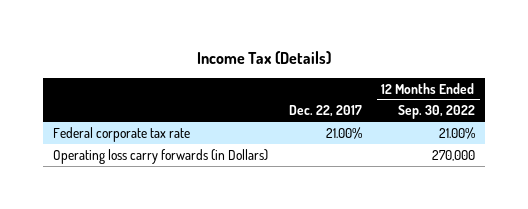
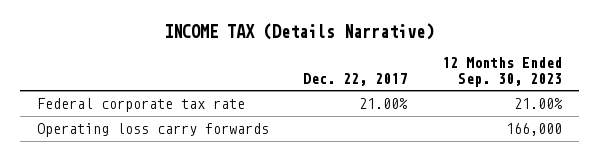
- Income Tax (Details)
+ INCOME TAX (Details Narrative)
- | Dec. 22, 2017 | 12 Months Ended Sep. 30, 2022
+ | Dec. 22, 2017 | 12 Months Ended Sep. 30, 2023
- Operating loss carry forwards (in Dollars) | | 270,000
+ Operating loss carry forwards | | 166,000

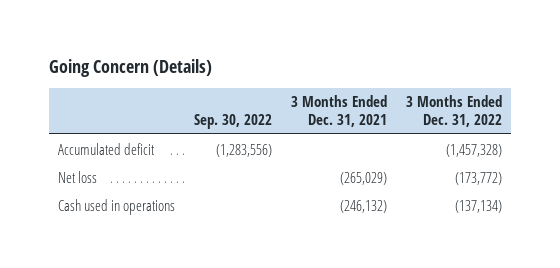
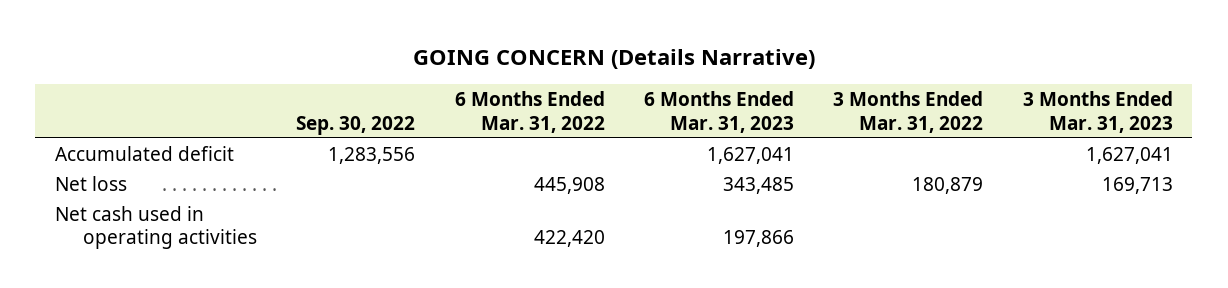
- Going Concern (Details)
+ GOING CONCERN (Details Narrative)
- | Sep. 30, 2022 | 3 Months Ended Dec. 31, 2021 | 3 Months Ended Dec. 31, 2022
+ | Sep. 30, 2022 | 6 Months Ended Mar. 31, 2022 | 6 Months Ended Mar. 31, 2023 | 3 Months Ended Mar. 31, 2022 | 3 Months Ended Mar. 31, 2023
- Accumulated deficit | (1,283,556) | | (1,457,328)
+ Accumulated deficit | 1,283,556 | | 1,627,041 | | 1,627,041
- Cash used in operations | | (246,132) | (137,134)
+ Net cash used in operating activities | | 422,420 | 197,866 | |

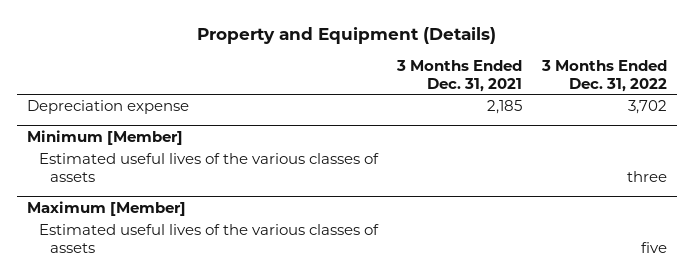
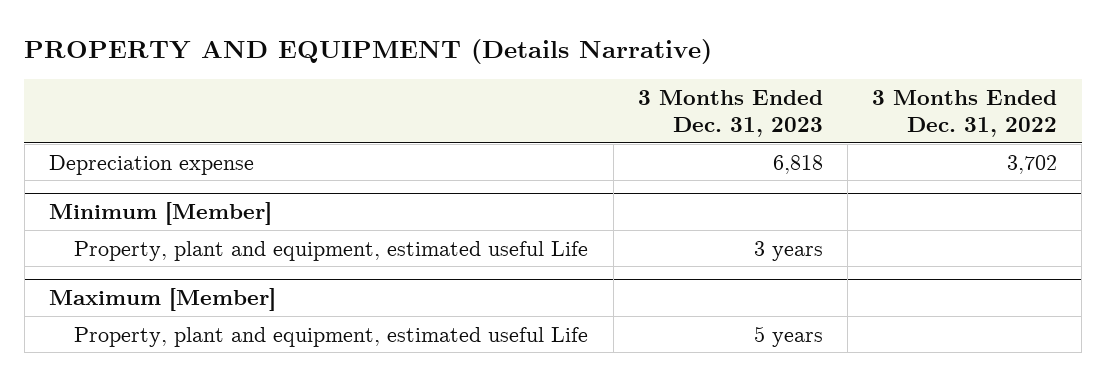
- Property and Equipment (Details)
+ PROPERTY AND EQUIPMENT (Details Narrative)
- | 3 Months Ended Dec. 31, 2021 | 3 Months Ended Dec. 31, 2022
+ | 3 Months Ended Dec. 31, 2023 | 3 Months Ended Dec. 31, 2022
@ Minimum [Member]
- Estimated useful lives of the various classes of assets | | three
+ Property, plant and equipment, estimated useful Life | 3 years |
@ Maximum [Member]
- Estimated useful lives of the various classes of assets | | five
+ Property, plant and equipment, estimated useful Life | 5 years |

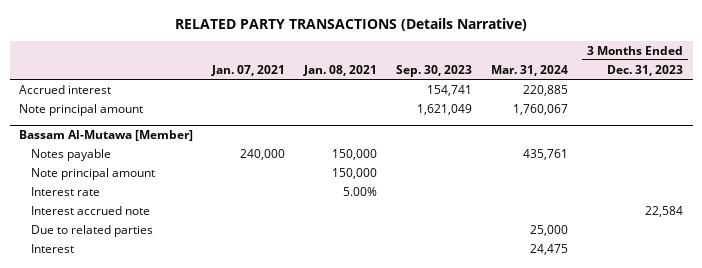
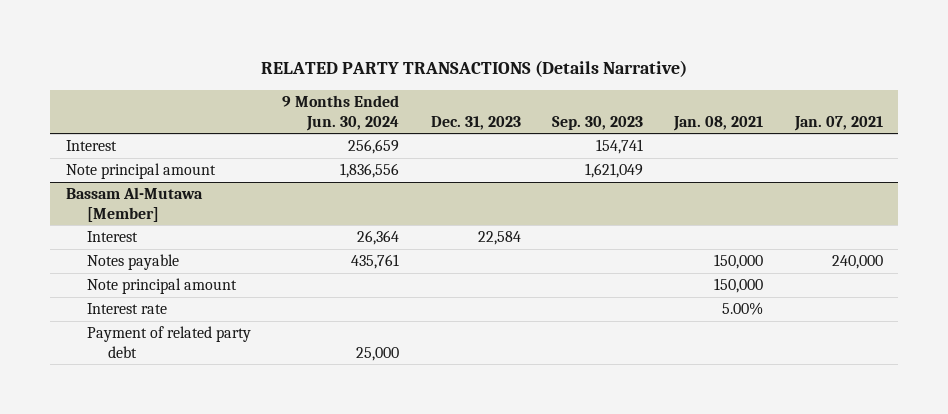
- | Jan. 07, 2021 | Jan. 08, 2021 | Sep. 30, 2023 | Mar. 31, 2024 | 3 Months Ended Dec. 31, 2023
+ | 9 Months Ended Jun. 30, 2024 | Dec. 31, 2023 | Sep. 30, 2023 | Jan. 08, 2021 | Jan. 07, 2021
- Accrued interest | | | 154,741 | 220,885 |
+ Interest | 256,659 | | 154,741 | |
@ Bassam Al-Mutawa [Member]
moved up: Interest | 26,364 | 22,584 | | |
- Interest accrued note | | | | | 22,584
- Due to related parties | | | | 25,000 |
+ Payment of related party debt | 25,000 | | | |

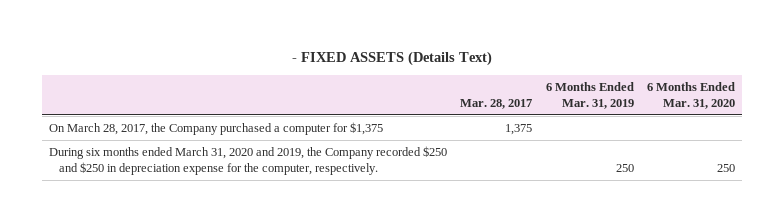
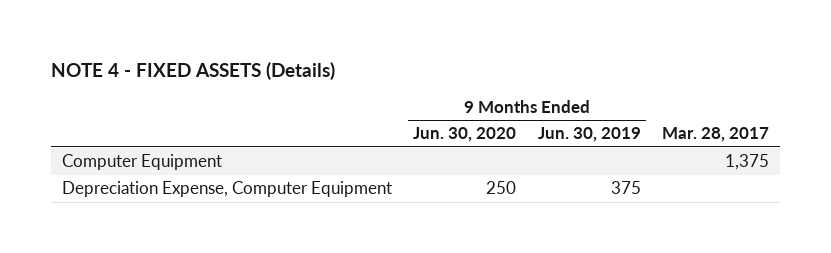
- - FIXED ASSETS (Details Text)
+ NOTE 4 - FIXED ASSETS (Details)
- | Mar. 28, 2017 | 6 Months Ended Mar. 31, 2019 | 6 Months Ended Mar. 31, 2020
+ | 9 Months Ended Jun. 30, 2020 | 9 Months Ended Jun. 30, 2019 | Mar. 28, 2017
- On March 28, 2017, the Company purchased a computer for $1,375 | 1,375 | |
- During six months ended March 31, 2020 and 2019, the Company recorded $250 and $250 in depreciation expense for the computer, respectively. | | 250 | 250
+ Computer Equipment | | | 1,375
+ Depreciation Expense, Computer Equipment | 250 | 375 |

